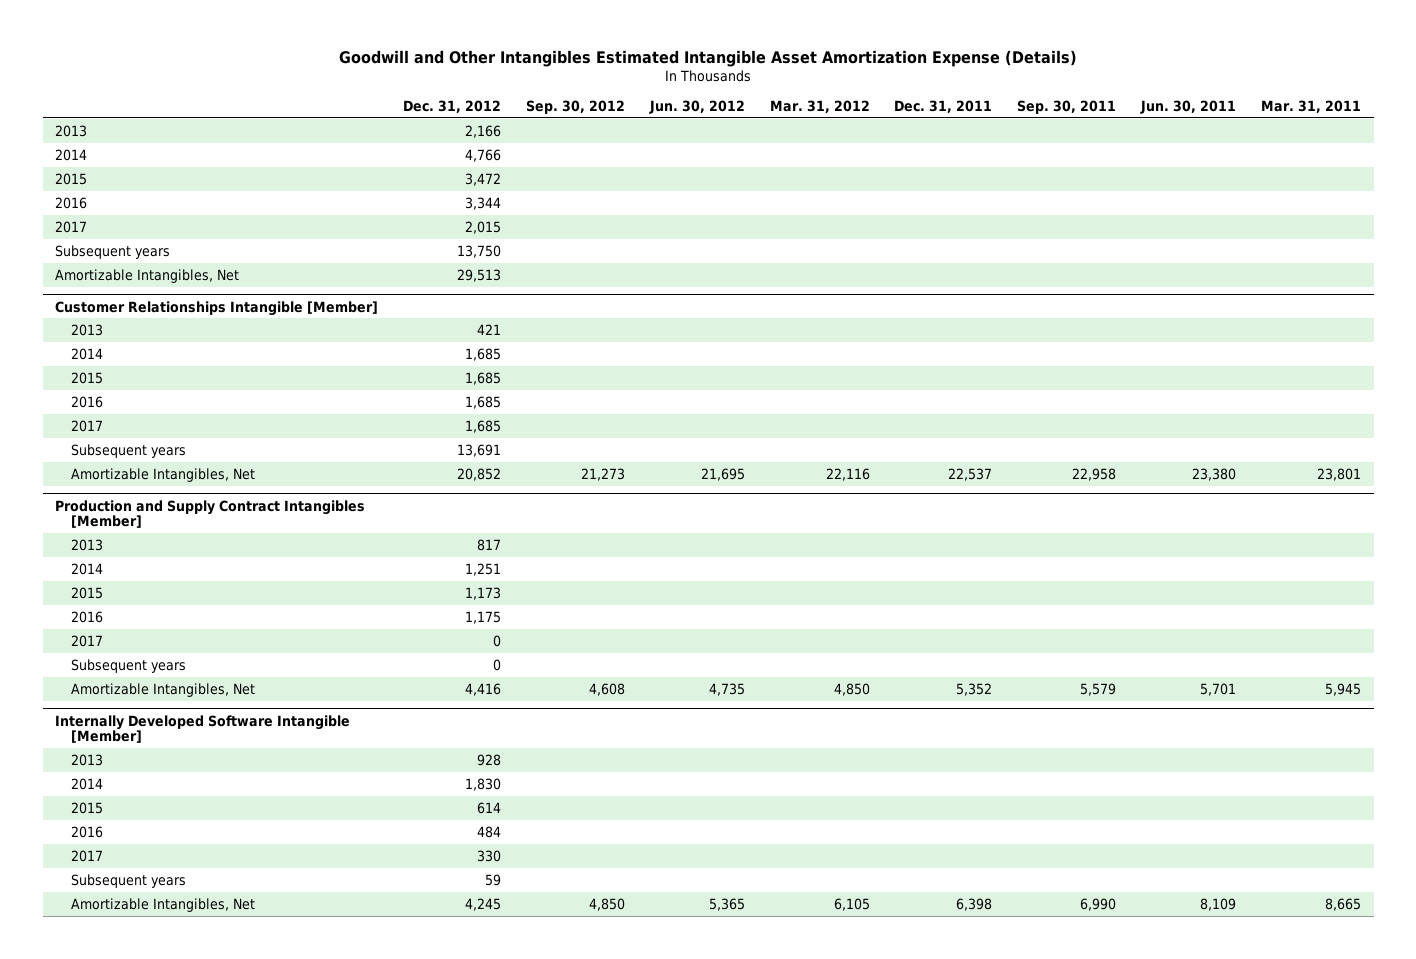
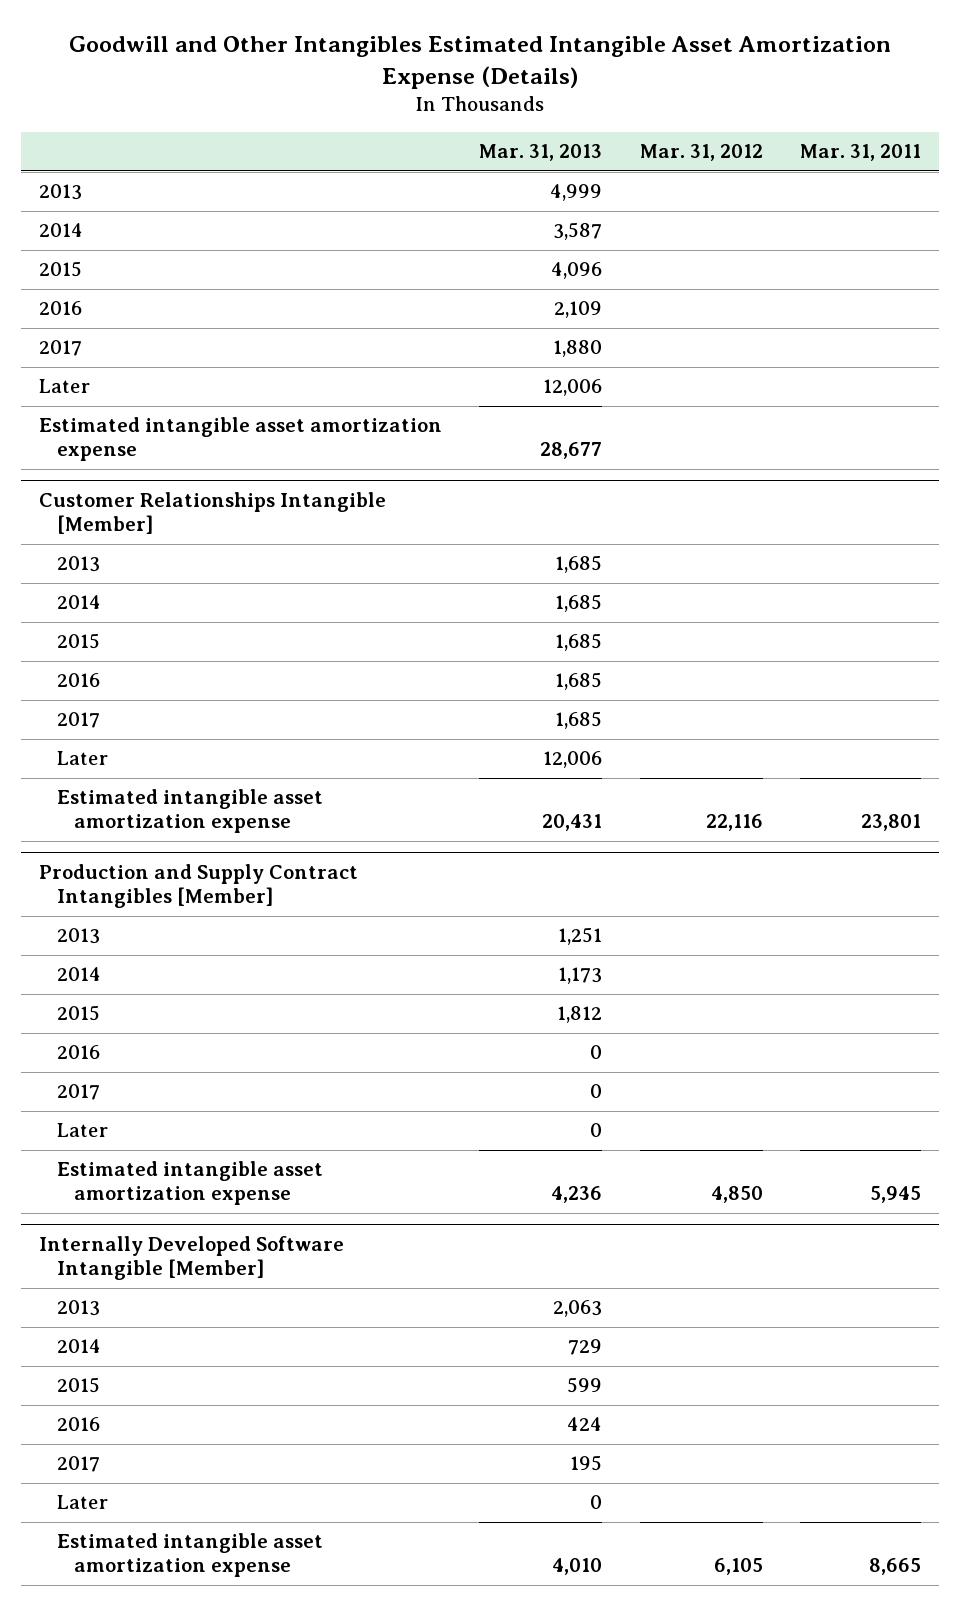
- | Dec. 31, 2012 | Sep. 30, 2012 | Jun. 30, 2012 | Mar. 31, 2012 | Dec. 31, 2011 | Sep. 30, 2011 | Jun. 30, 2011 | Mar. 31, 2011
+ | Mar. 31, 2013 | Mar. 31, 2012 | Mar. 31, 2011
- Subsequent years | 13,750 | | | | | | |
- Amortizable Intangibles, Net | 29,513 | | | | | | |
+ Later | 12,006 | |
+ Estimated intangible asset amortization expense | 28,677 | |
@ Customer Relationships Intangible [Member]
- Subsequent years | 13,691 | | | | | | |
- Amortizable Intangibles, Net | 20,852 | 21,273 | 21,695 | 22,116 | 22,537 | 22,958 | 23,380 | 23,801
+ Later | 12,006 | |
+ Estimated intangible asset amortization expense | 20,431 | 22,116 | 23,801
@ Production and Supply Contract Intangibles [Member]
- Subsequent years | 0 | | | | | | |
- Amortizable Intangibles, Net | 4,416 | 4,608 | 4,735 | 4,850 | 5,352 | 5,579 | 5,701 | 5,945
+ Later | 0 | |
+ Estimated intangible asset amortization expense | 4,236 | 4,850 | 5,945
@ Internally Developed Software Intangible [Member]
- Subsequent years | 59 | | | | | | |
- Amortizable Intangibles, Net | 4,245 | 4,850 | 5,365 | 6,105 | 6,398 | 6,990 | 8,109 | 8,665
+ Later | 0 | |
+ Estimated intangible asset amortization expense | 4,010 | 6,105 | 8,665

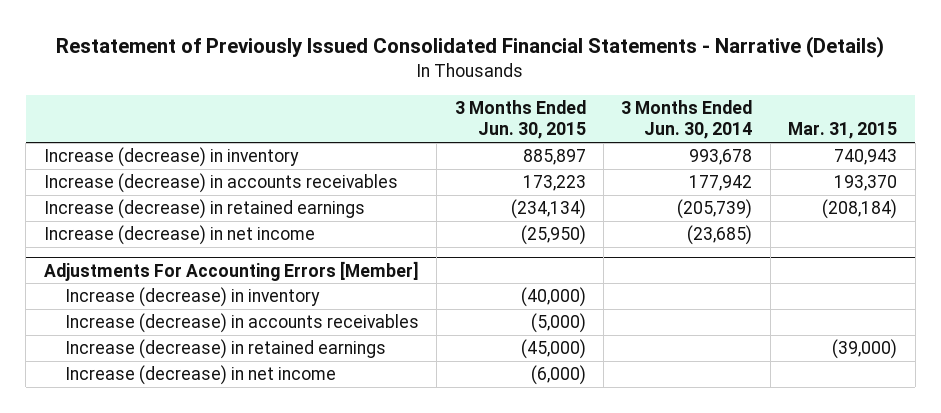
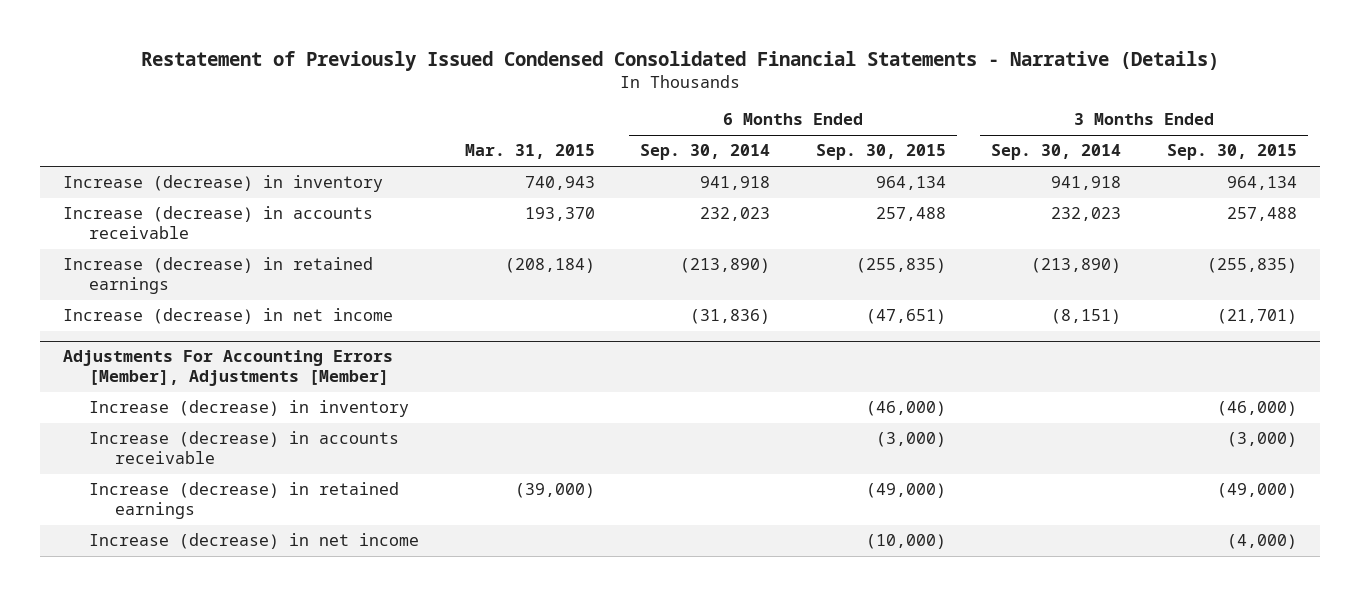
- Restatement of Previously Issued Consolidated Financial Statements - Narrative (Details)
+ Restatement of Previously Issued Condensed Consolidated Financial Statements - Narrative (Details)
- | 3 Months Ended Jun. 30, 2015 | 3 Months Ended Jun. 30, 2014 | Mar. 31, 2015
+ | Mar. 31, 2015 | 6 Months Ended Sep. 30, 2014 | 6 Months Ended Sep. 30, 2015 | 3 Months Ended Sep. 30, 2014 | 3 Months Ended Sep. 30, 2015
- Increase (decrease) in accounts receivables | 173,223 | 177,942 | 193,370
+ Increase (decrease) in accounts receivable | 193,370 | 232,023 | 257,488 | 232,023 | 257,488
- Adjustments For Accounting Errors [Member]
+ Adjustments For Accounting Errors [Member], Adjustments [Member]
- Increase (decrease) in accounts receivables | (5,000) | |
+ Increase (decrease) in accounts receivable | | | (3,000) | | (3,000)

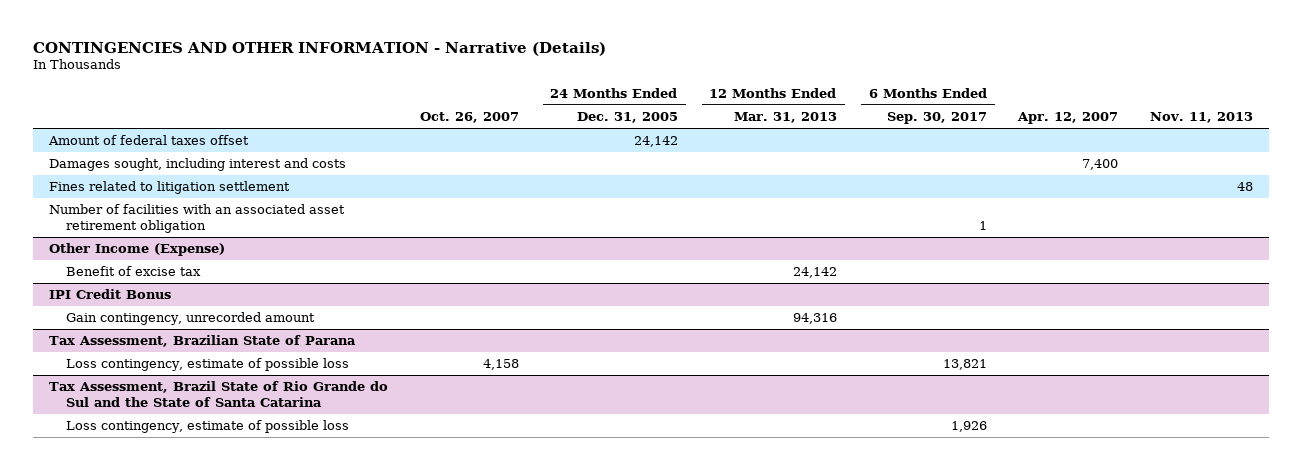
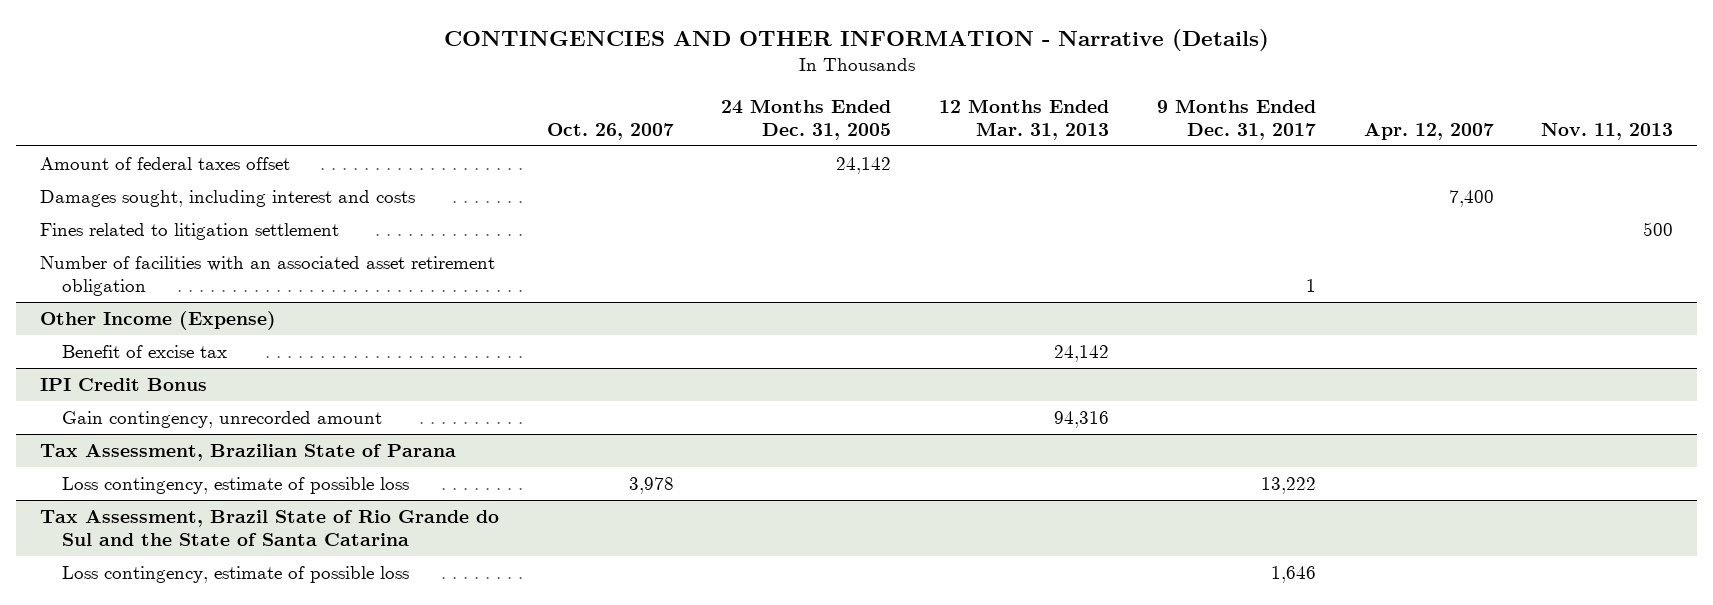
- | Oct. 26, 2007 | 24 Months Ended Dec. 31, 2005 | 12 Months Ended Mar. 31, 2013 | 6 Months Ended Sep. 30, 2017 | Apr. 12, 2007 | Nov. 11, 2013
+ | Oct. 26, 2007 | 24 Months Ended Dec. 31, 2005 | 12 Months Ended Mar. 31, 2013 | 9 Months Ended Dec. 31, 2017 | Apr. 12, 2007 | Nov. 11, 2013
- Fines related to litigation settlement | | | | | | 48
+ Fines related to litigation settlement | | | | | | 500
@ Tax Assessment, Brazilian State of Parana
- Loss contingency, estimate of possible loss | 4,158 | | | 13,821 | |
+ Loss contingency, estimate of possible loss | 3,978 | | | 13,222 | |

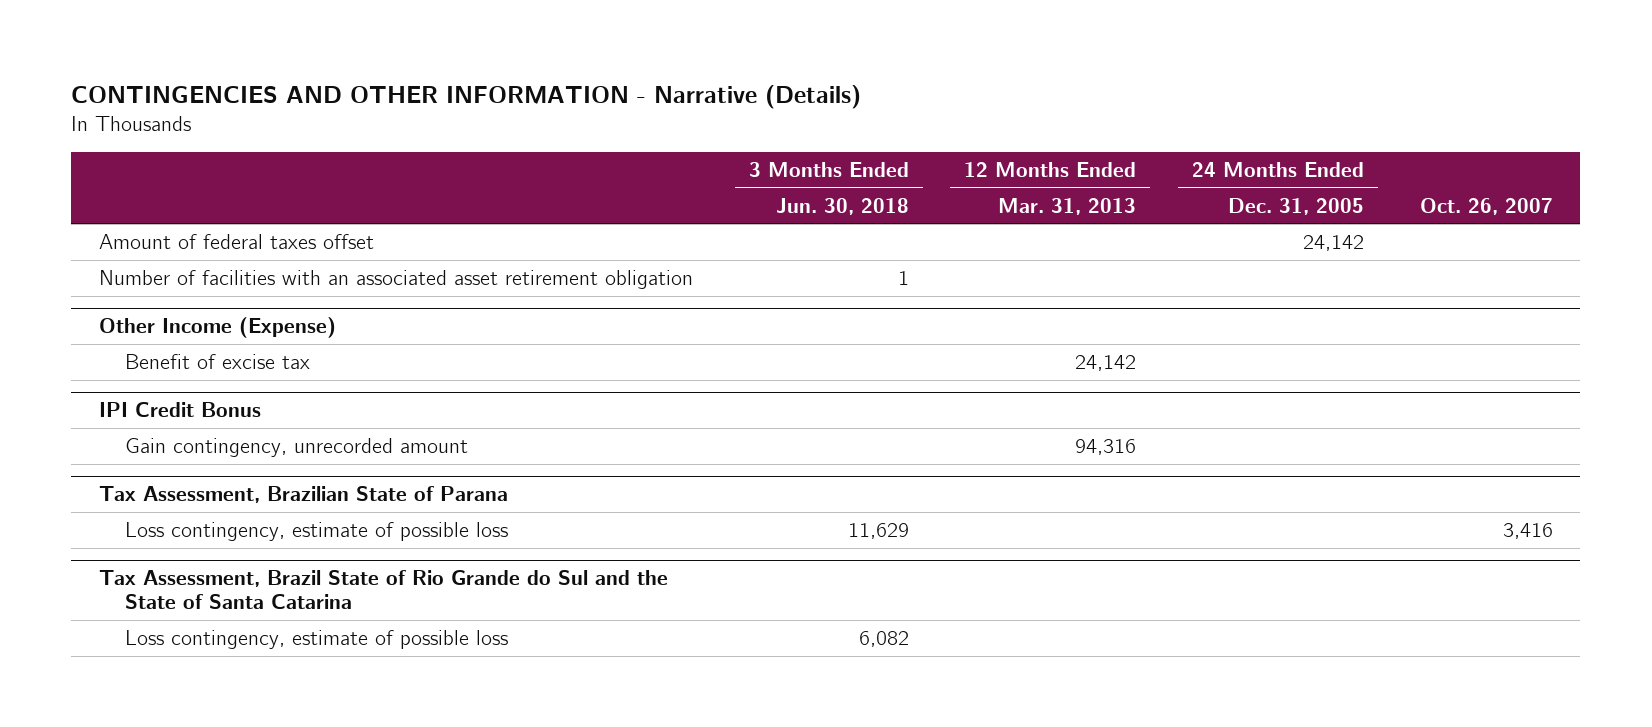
- | Oct. 26, 2007 | 24 Months Ended Dec. 31, 2005 | 12 Months Ended Mar. 31, 2013 | 9 Months Ended Dec. 31, 2017 | Apr. 12, 2007 | Nov. 11, 2013
+ | 3 Months Ended Jun. 30, 2018 | 12 Months Ended Mar. 31, 2013 | 24 Months Ended Dec. 31, 2005 | Oct. 26, 2007
- Damages sought, including interest and costs | | | | | 7,400 |
- Fines related to litigation settlement | | | | | | 500
@ Tax Assessment, Brazilian State of Parana
- Loss contingency, estimate of possible loss | 3,978 | | | 13,222 | |
+ Loss contingency, estimate of possible loss | 11,629 | | | 3,416

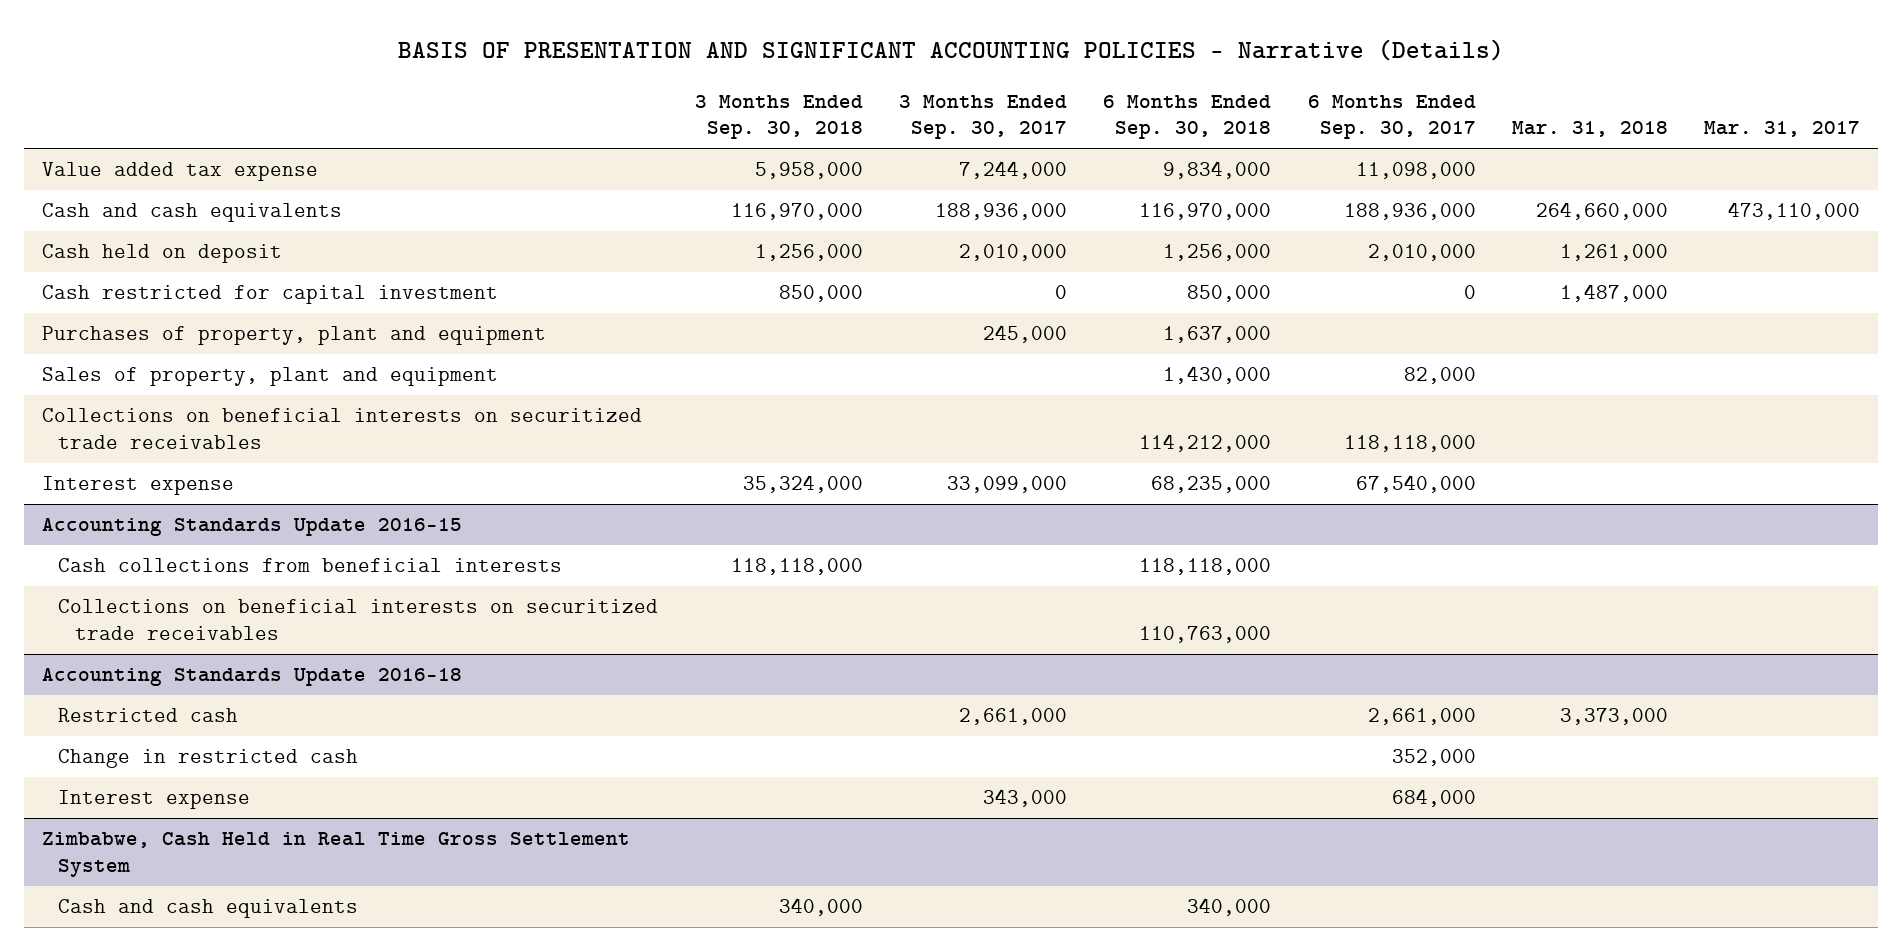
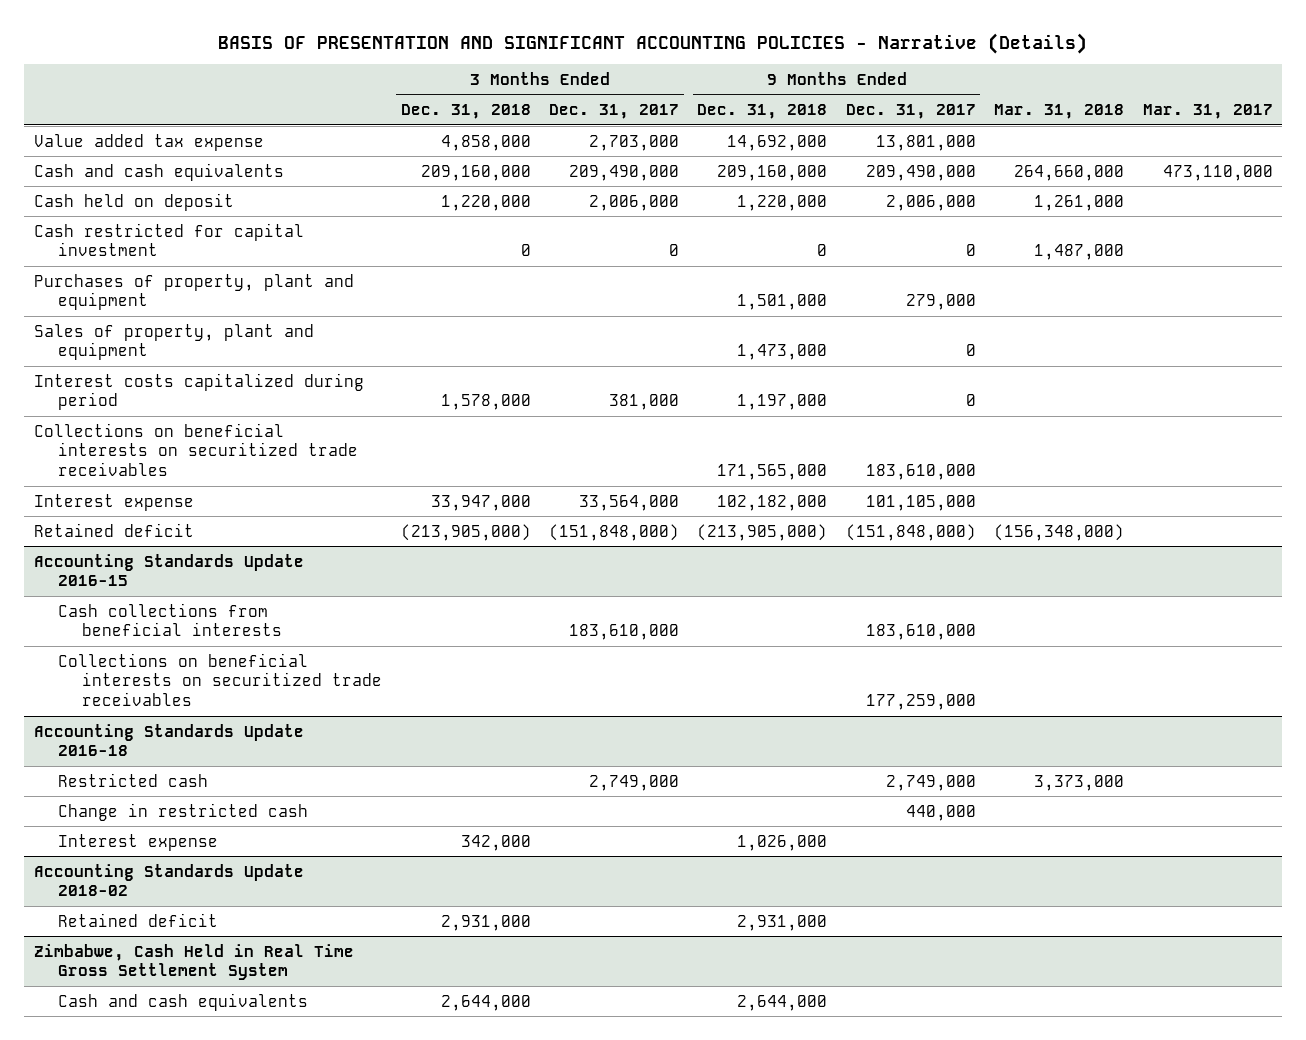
- | 3 Months Ended Sep. 30, 2018 | 3 Months Ended Sep. 30, 2017 | 6 Months Ended Sep. 30, 2018 | 6 Months Ended Sep. 30, 2017 | Mar. 31, 2018 | Mar. 31, 2017
+ | 3 Months Ended Dec. 31, 2018 | 3 Months Ended Dec. 31, 2017 | 9 Months Ended Dec. 31, 2018 | 9 Months Ended Dec. 31, 2017 | Mar. 31, 2018 | Mar. 31, 2017
+ Interest costs capitalized during period | 1,578,000 | 381,000 | 1,197,000 | 0 | |
+ Retained deficit | (213,905,000) | (151,848,000) | (213,905,000) | (151,848,000) | (156,348,000) |
+ Accounting Standards Update 2018-02
+ Retained deficit | 2,931,000 | | 2,931,000 | | |

